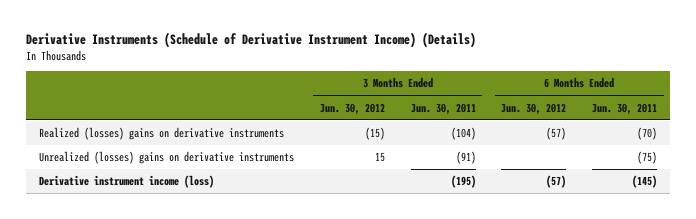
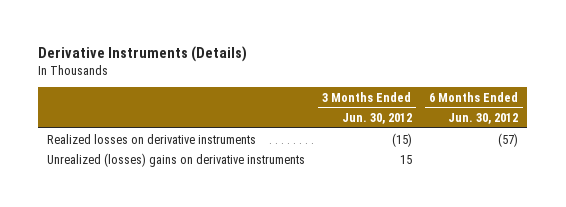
- Derivative Instruments (Schedule of Derivative Instrument Income) (Details)
+ Derivative Instruments (Details)
- | 3 Months Ended Jun. 30, 2012 | 3 Months Ended Jun. 30, 2011 | 6 Months Ended Jun. 30, 2012 | 6 Months Ended Jun. 30, 2011
+ | 3 Months Ended Jun. 30, 2012 | 6 Months Ended Jun. 30, 2012
- Realized (losses) gains on derivative instruments | (15) | (104) | (57) | (70)
+ Realized losses on derivative instruments | (15) | (57)
- Derivative instrument income (loss) | | (195) | (57) | (145)

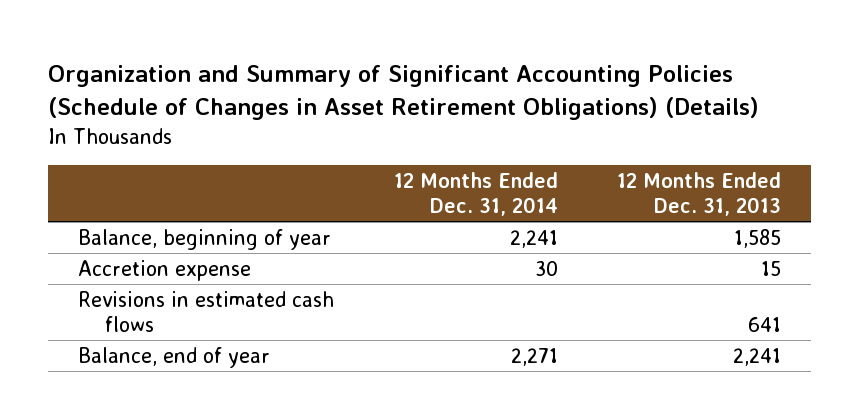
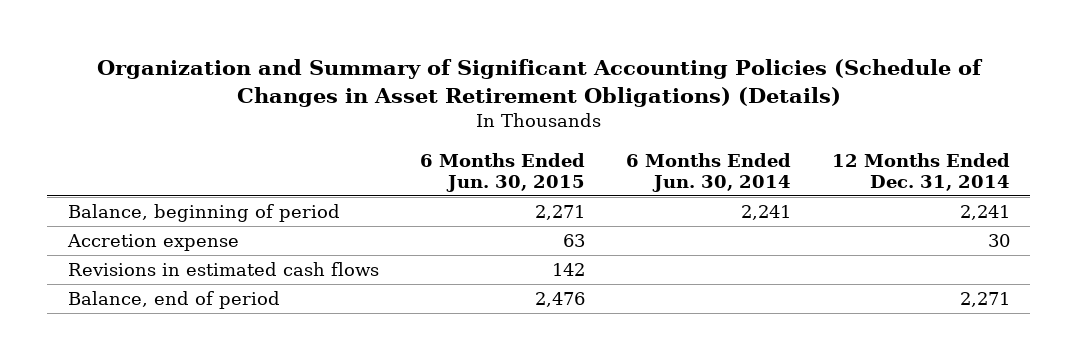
- | 12 Months Ended Dec. 31, 2014 | 12 Months Ended Dec. 31, 2013
+ | 6 Months Ended Jun. 30, 2015 | 6 Months Ended Jun. 30, 2014 | 12 Months Ended Dec. 31, 2014
- Balance, beginning of year | 2,241 | 1,585
+ Balance, beginning of period | 2,271 | 2,241 | 2,241
- Balance, end of year | 2,271 | 2,241
+ Balance, end of period | 2,476 | | 2,271

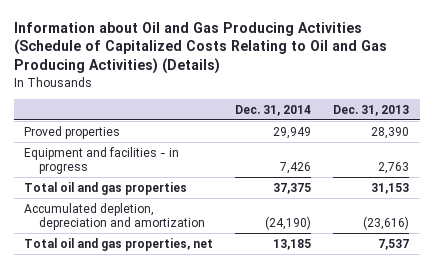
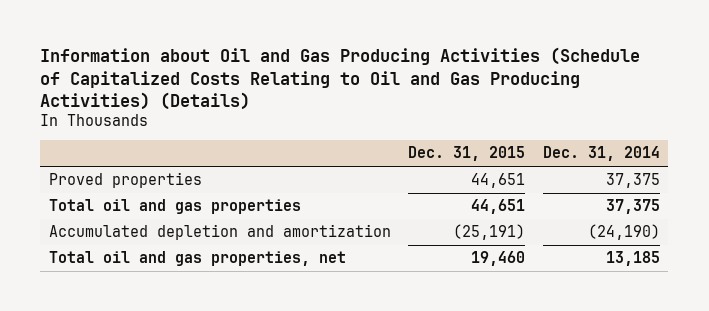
- | Dec. 31, 2014 | Dec. 31, 2013
+ | Dec. 31, 2015 | Dec. 31, 2014
- Proved properties | 29,949 | 28,390
- Equipment and facilities - in progress | 7,426 | 2,763
+ Proved properties | 44,651 | 37,375
- Accumulated depletion, depreciation and amortization | (24,190) | (23,616)
+ Accumulated depletion and amortization | (25,191) | (24,190)

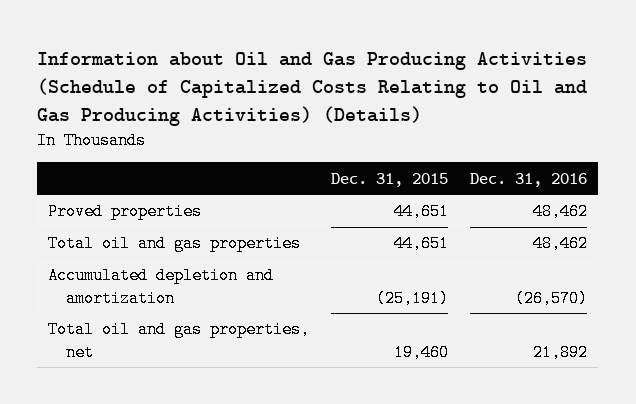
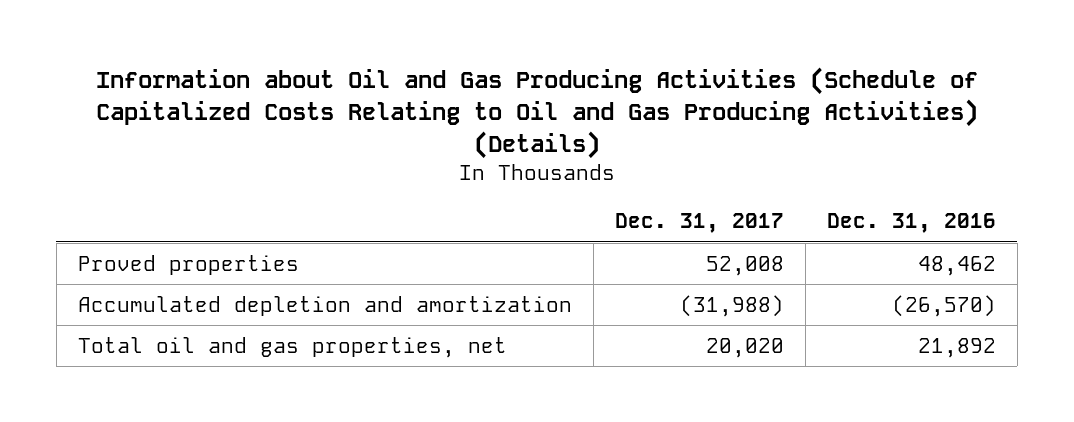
- | Dec. 31, 2015 | Dec. 31, 2016
+ | Dec. 31, 2017 | Dec. 31, 2016
- Total oil and gas properties | 44,651 | 48,462

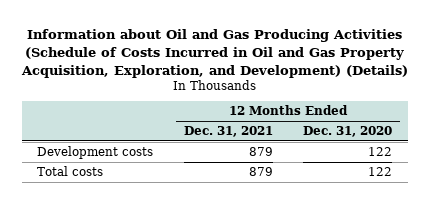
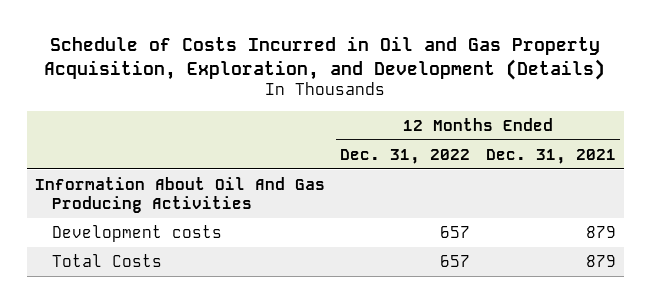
- Information about Oil and Gas Producing Activities (Schedule of Costs Incurred in Oil and Gas Property Acquisition, Exploration, and Development) (Details)
+ Schedule of Costs Incurred in Oil and Gas Property Acquisition, Exploration, and Development (Details)
- | 12 Months Ended Dec. 31, 2021 | 12 Months Ended Dec. 31, 2020
+ | 12 Months Ended Dec. 31, 2022 | 12 Months Ended Dec. 31, 2021
+ Information About Oil And Gas Producing Activities
- Total costs | 879 | 122
+ Total Costs | 657 | 879

